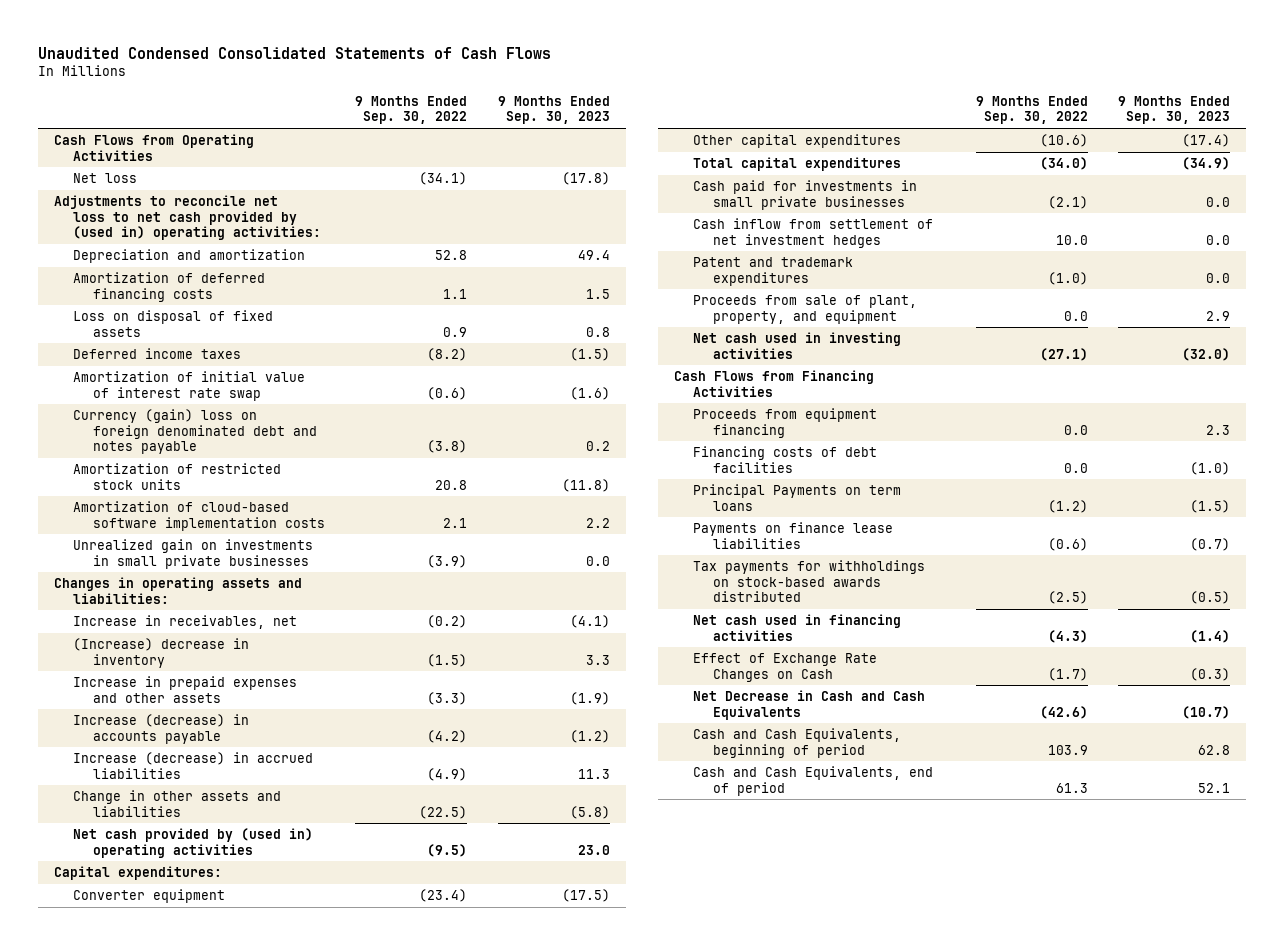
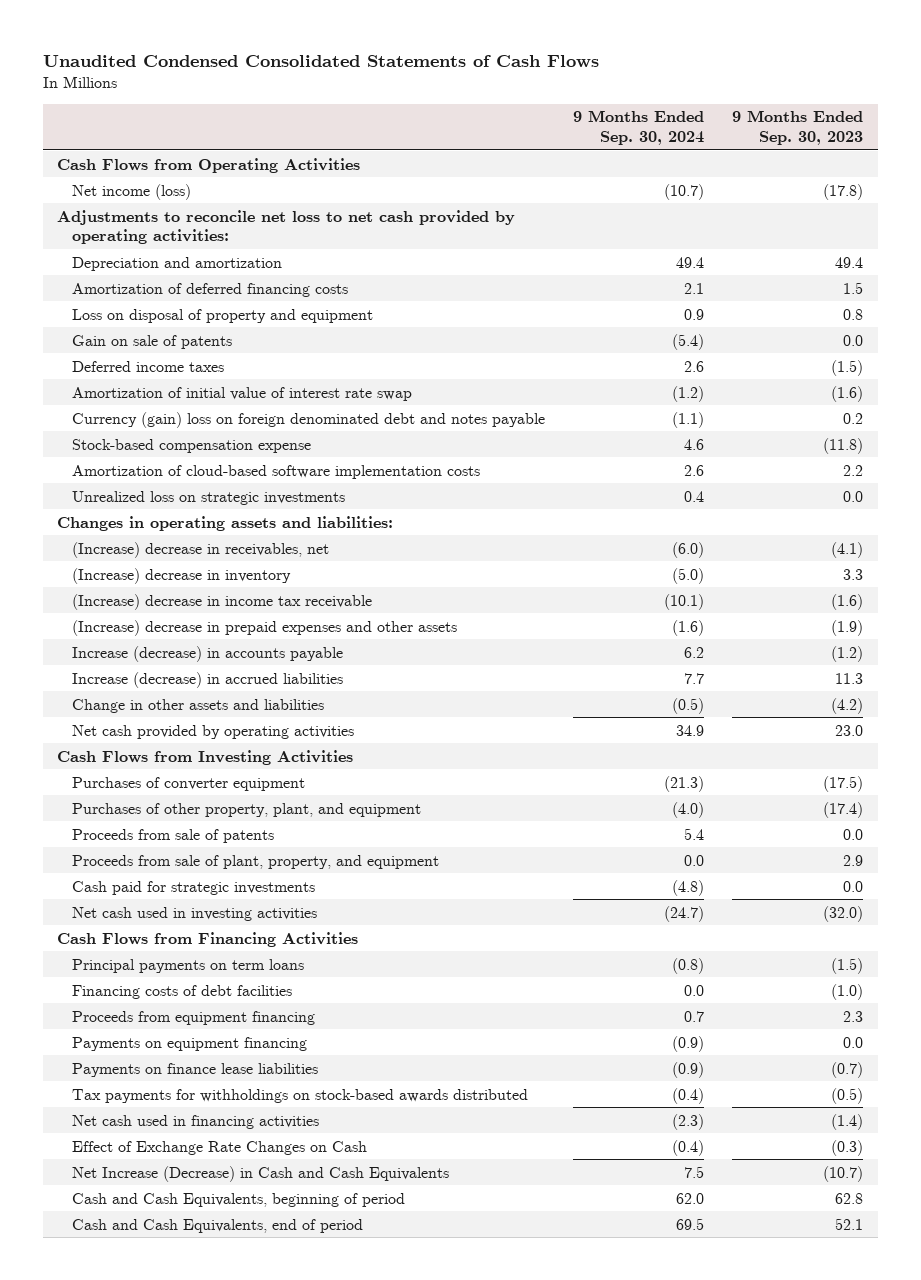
- | 9 Months Ended Sep. 30, 2022 | 9 Months Ended Sep. 30, 2023
+ | 9 Months Ended Sep. 30, 2024 | 9 Months Ended Sep. 30, 2023
- Net loss | (34.1) | (17.8)
- Adjustments to reconcile net loss to net cash provided by (used in) operating activities:
+ Net income (loss) | (10.7) | (17.8)
+ Adjustments to reconcile net loss to net cash provided by operating activities:
- Loss on disposal of fixed assets | 0.9 | 0.8
+ Loss on disposal of property and equipment | 0.9 | 0.8
+ Gain on sale of patents | (5.4) | 0.0
- Amortization of restricted stock units | 20.8 | (11.8)
+ Stock-based compensation expense | 4.6 | (11.8)
- Unrealized gain on investments in small private businesses | (3.9) | 0.0
+ Unrealized loss on strategic investments | 0.4 | 0.0
- Increase in receivables, net | (0.2) | (4.1)
+ (Increase) decrease in receivables, net | (6.0) | (4.1)
- Increase in prepaid expenses and other assets | (3.3) | (1.9)
+ (Increase) decrease in income tax receivable | (10.1) | (1.6)
+ (Increase) decrease in prepaid expenses and other assets | (1.6) | (1.9)
- Change in other assets and liabilities | (22.5) | (5.8)
- Net cash provided by (used in) operating activities | (9.5) | 23.0
- Capital expenditures:
- Converter equipment | (23.4) | (17.5)
- Other capital expenditures | (10.6) | (17.4)
- Total capital expenditures | (34.0) | (34.9)
- Cash paid for investments in small private businesses | (2.1) | 0.0
- Cash inflow from settlement of net investment hedges | 10.0 | 0.0
- Patent and trademark expenditures | (1.0) | 0.0
+ Change in other assets and liabilities | (0.5) | (4.2)
+ Net cash provided by operating activities | 34.9 | 23.0
+ Cash Flows from Investing Activities
+ Purchases of converter equipment | (21.3) | (17.5)
+ Purchases of other property, plant, and equipment | (4.0) | (17.4)
+ Proceeds from sale of patents | 5.4 | 0.0
+ Cash paid for strategic investments | (4.8) | 0.0
+ Principal payments on term loans | (0.8) | (1.5)
- Principal Payments on term loans | (1.2) | (1.5)
moved down: Proceeds from equipment financing | 0.7 | 2.3
+ Payments on equipment financing | (0.9) | 0.0
- Net Decrease in Cash and Cash Equivalents | (42.6) | (10.7)
+ Net Increase (Decrease) in Cash and Cash Equivalents | 7.5 | (10.7)

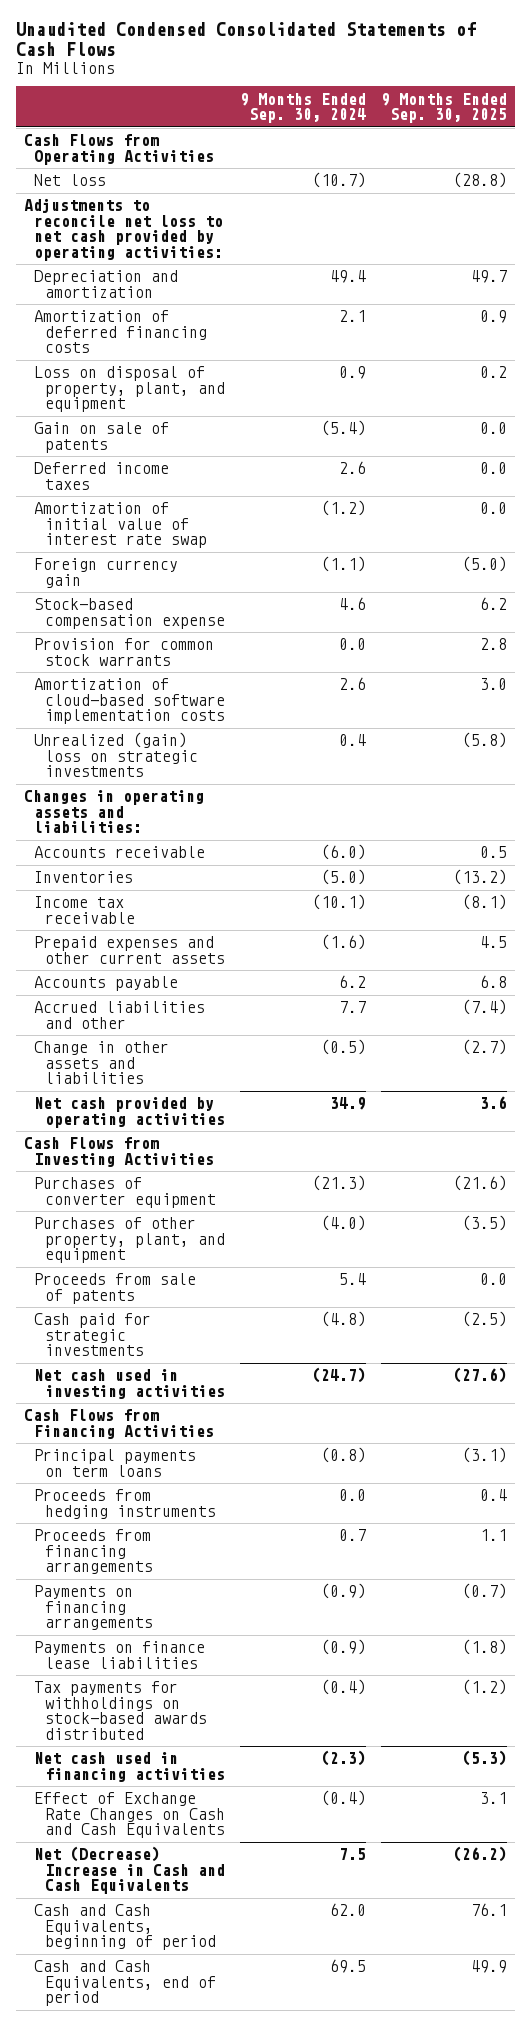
- | 9 Months Ended Sep. 30, 2024 | 9 Months Ended Sep. 30, 2023
+ | 9 Months Ended Sep. 30, 2024 | 9 Months Ended Sep. 30, 2025
- Net income (loss) | (10.7) | (17.8)
+ Net loss | (10.7) | (28.8)
- Loss on disposal of property and equipment | 0.9 | 0.8
+ Loss on disposal of property, plant, and equipment | 0.9 | 0.2
- Currency (gain) loss on foreign denominated debt and notes payable | (1.1) | 0.2
+ Foreign currency gain | (1.1) | (5.0)
+ Provision for common stock warrants | 0.0 | 2.8
- Unrealized loss on strategic investments | 0.4 | 0.0
+ Unrealized (gain) loss on strategic investments | 0.4 | (5.8)
- (Increase) decrease in receivables, net | (6.0) | (4.1)
- (Increase) decrease in inventory | (5.0) | 3.3
- (Increase) decrease in income tax receivable | (10.1) | (1.6)
- (Increase) decrease in prepaid expenses and other assets | (1.6) | (1.9)
- Increase (decrease) in accounts payable | 6.2 | (1.2)
- Increase (decrease) in accrued liabilities | 7.7 | 11.3
+ Accounts receivable | (6.0) | 0.5
+ Inventories | (5.0) | (13.2)
+ Income tax receivable | (10.1) | (8.1)
+ Prepaid expenses and other current assets | (1.6) | 4.5
+ Accounts payable | 6.2 | 6.8
+ Accrued liabilities and other | 7.7 | (7.4)
- Proceeds from sale of plant, property, and equipment | 0.0 | 2.9
- Financing costs of debt facilities | 0.0 | (1.0)
- Proceeds from equipment financing | 0.7 | 2.3
- Payments on equipment financing | (0.9) | 0.0
+ Proceeds from hedging instruments | 0.0 | 0.4
+ Proceeds from financing arrangements | 0.7 | 1.1
+ Payments on financing arrangements | (0.9) | (0.7)
- Effect of Exchange Rate Changes on Cash | (0.4) | (0.3)
- Net Increase (Decrease) in Cash and Cash Equivalents | 7.5 | (10.7)
+ Effect of Exchange Rate Changes on Cash and Cash Equivalents | (0.4) | 3.1
+ Net (Decrease) Increase in Cash and Cash Equivalents | 7.5 | (26.2)

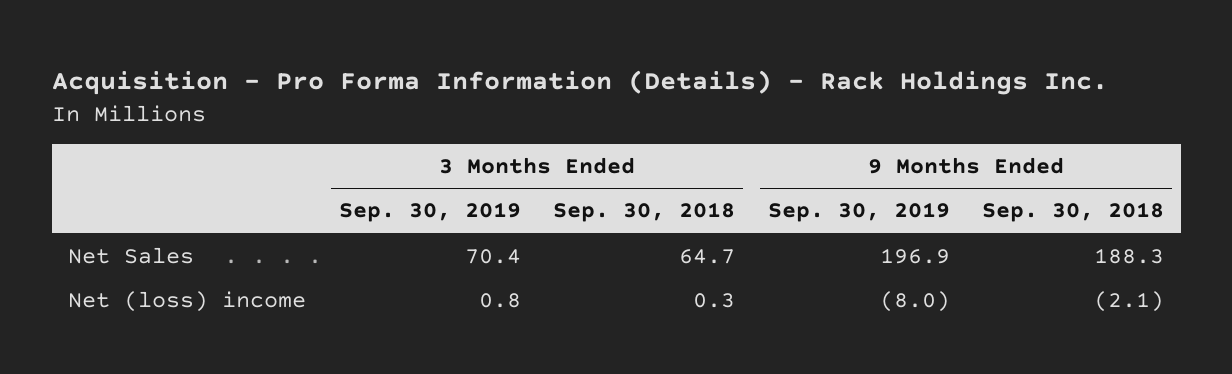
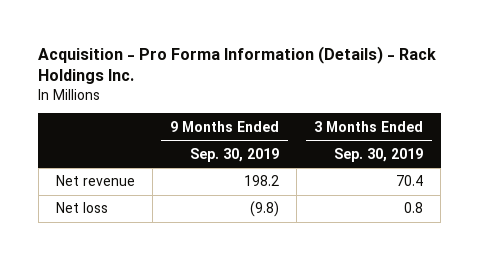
- | 3 Months Ended Sep. 30, 2019 | 3 Months Ended Sep. 30, 2018 | 9 Months Ended Sep. 30, 2019 | 9 Months Ended Sep. 30, 2018
+ | 9 Months Ended Sep. 30, 2019 | 3 Months Ended Sep. 30, 2019
- Net Sales | 70.4 | 64.7 | 196.9 | 188.3
- Net (loss) income | 0.8 | 0.3 | (8.0) | (2.1)
+ Net revenue | 198.2 | 70.4
+ Net loss | (9.8) | 0.8

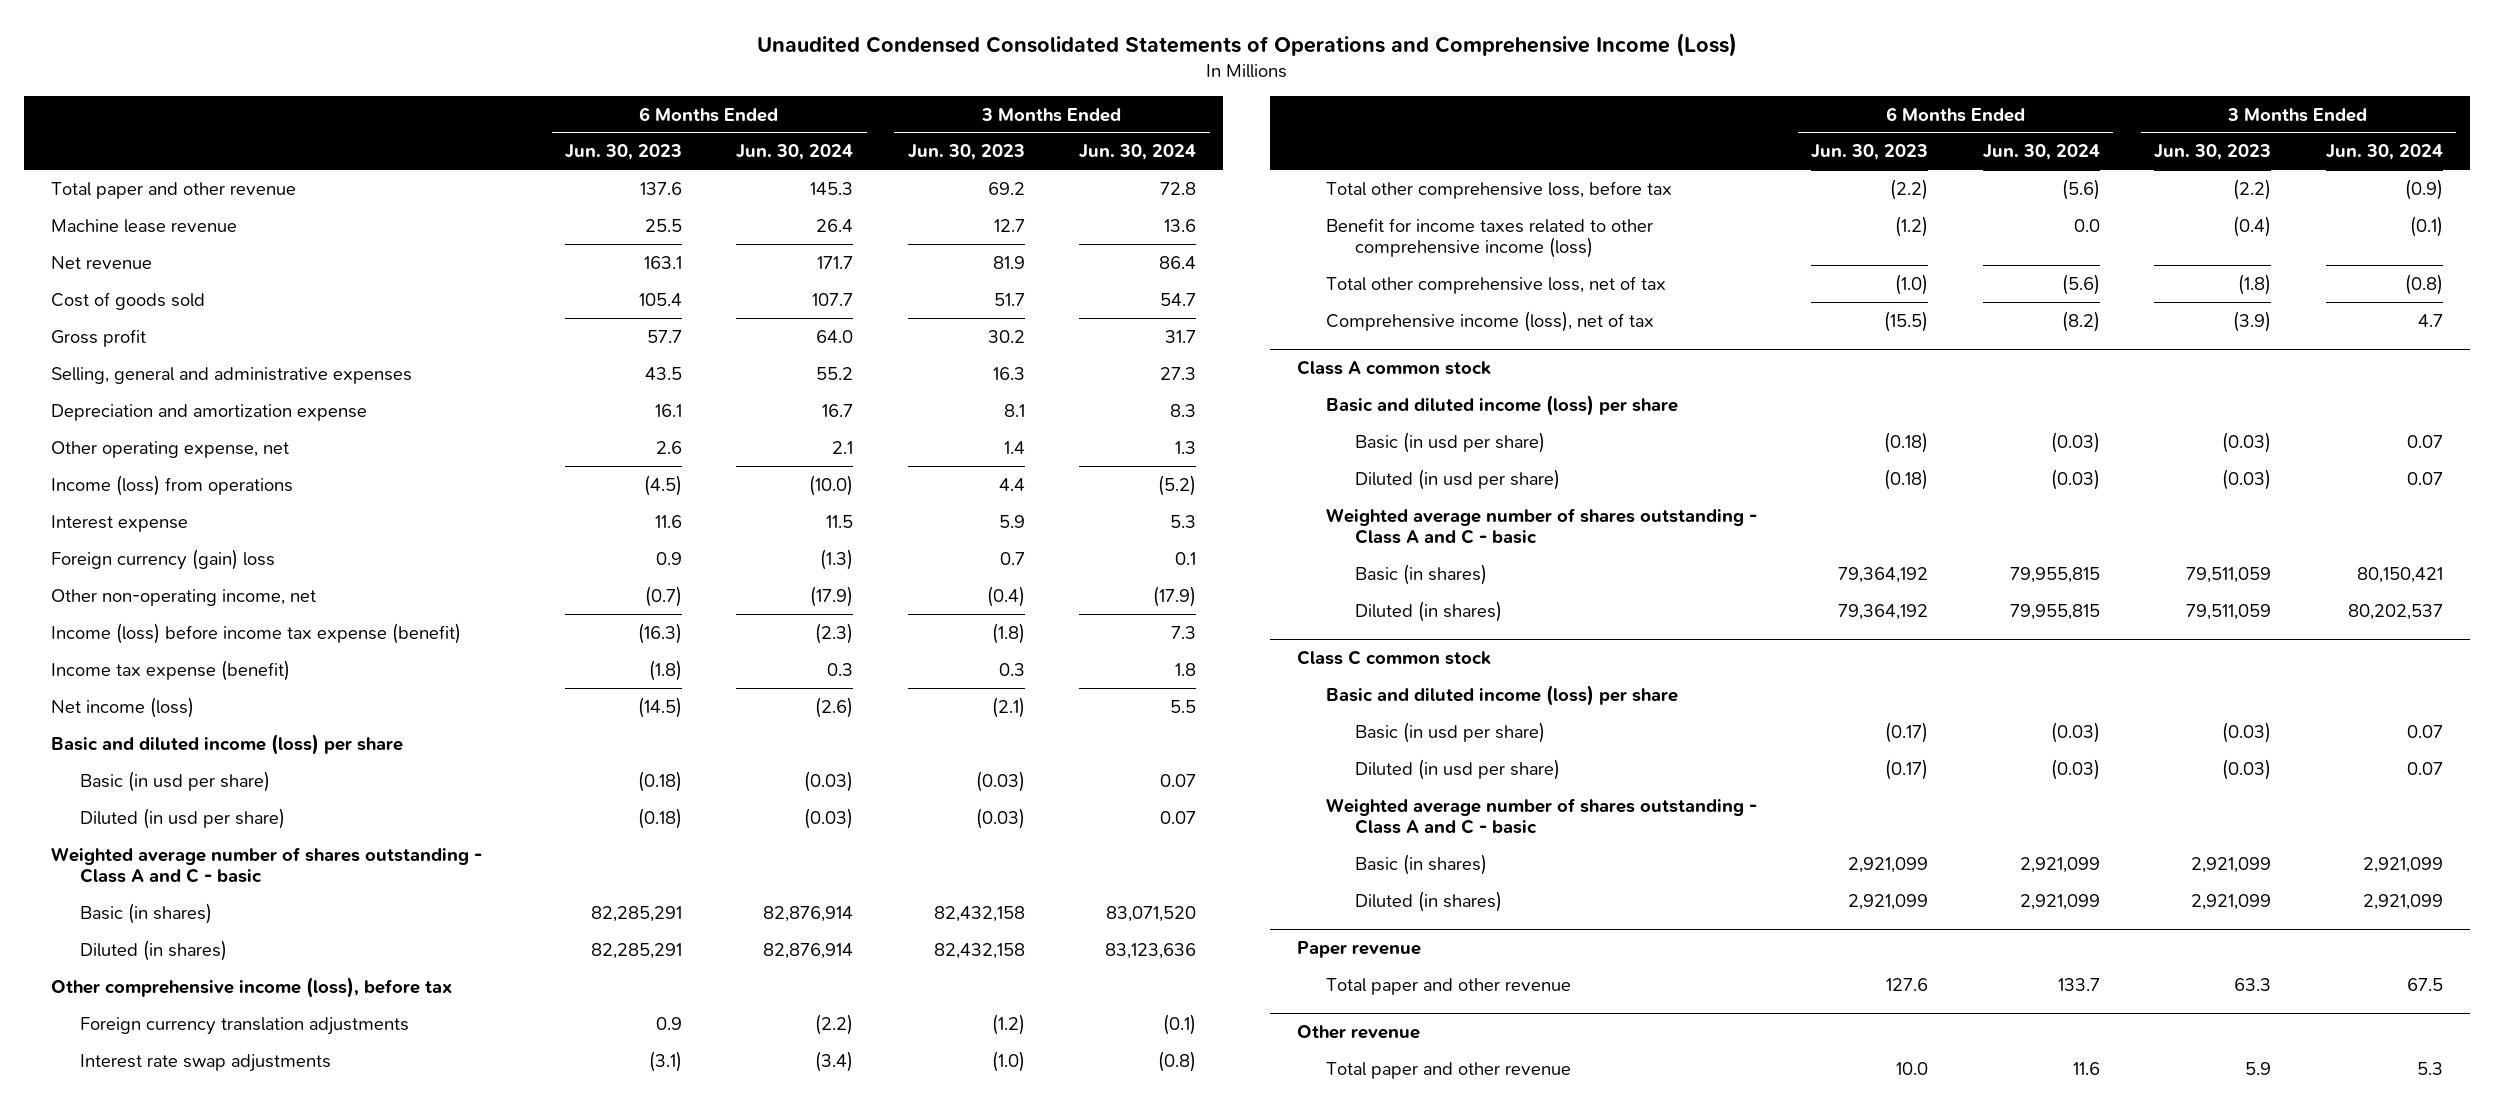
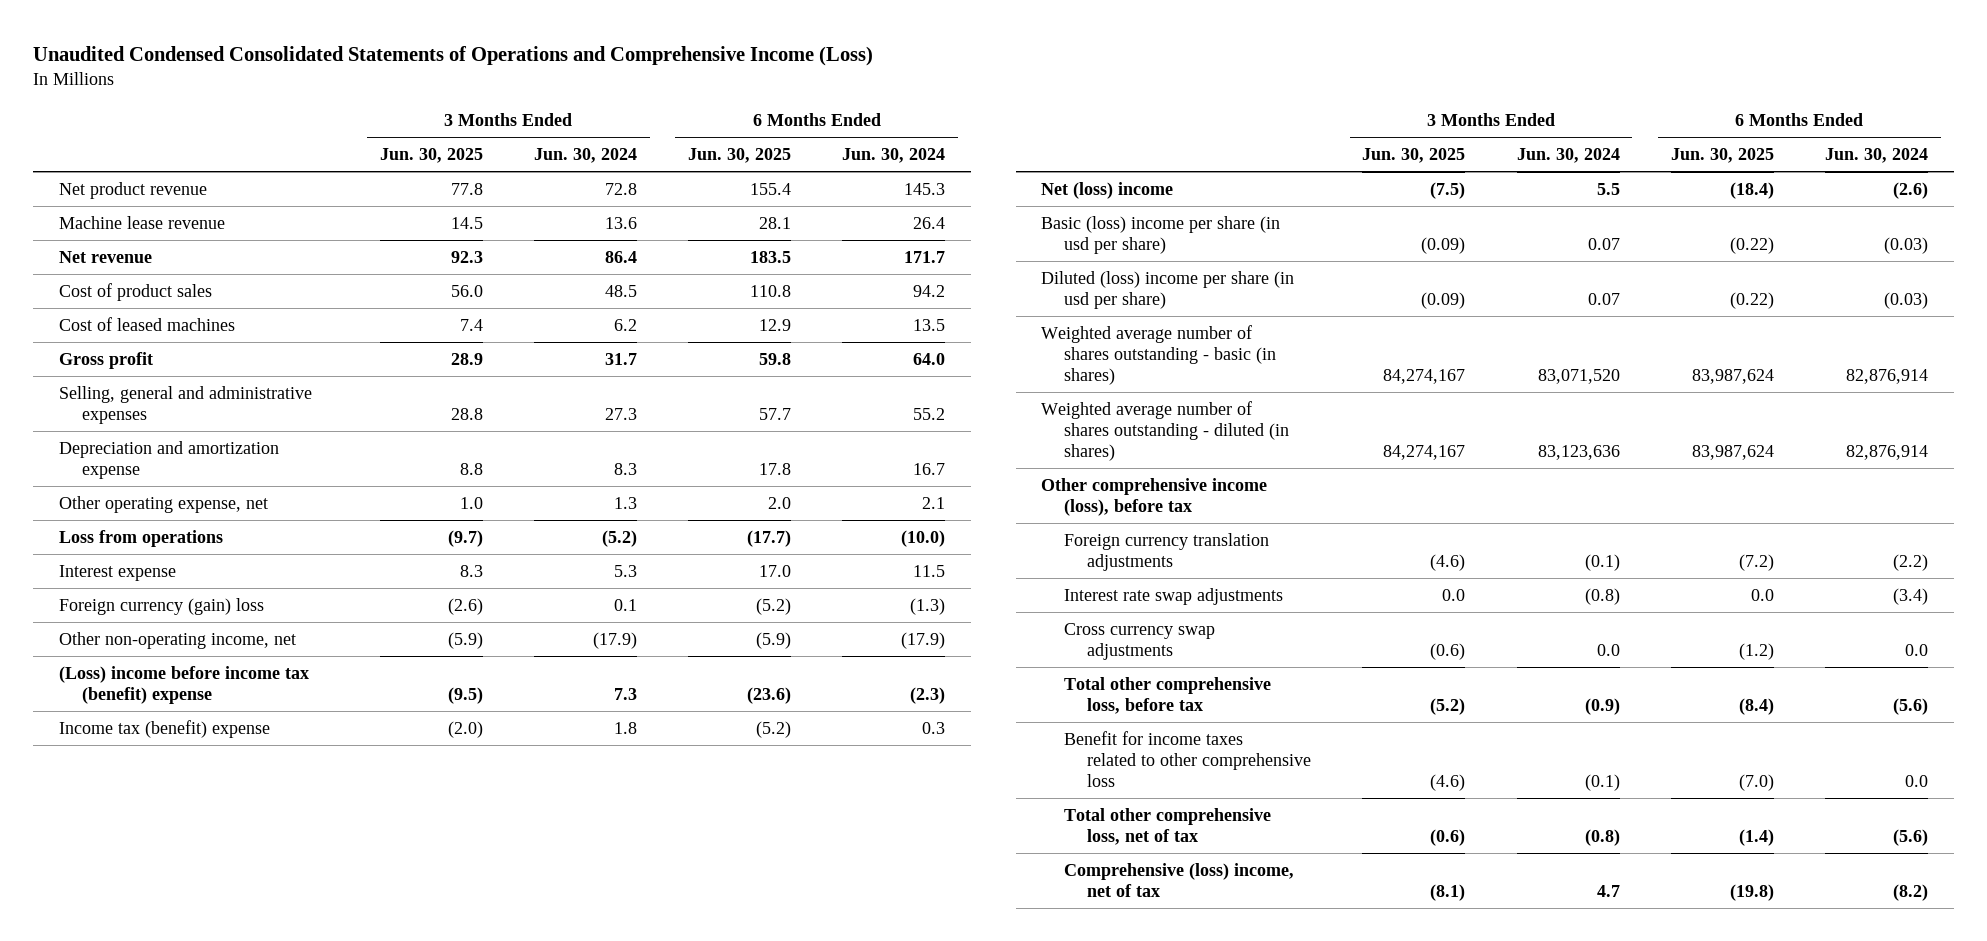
- | 6 Months Ended Jun. 30, 2023 | 6 Months Ended Jun. 30, 2024 | 3 Months Ended Jun. 30, 2023 | 3 Months Ended Jun. 30, 2024
+ | 3 Months Ended Jun. 30, 2025 | 3 Months Ended Jun. 30, 2024 | 6 Months Ended Jun. 30, 2025 | 6 Months Ended Jun. 30, 2024
- Total paper and other revenue | 137.6 | 145.3 | 69.2 | 72.8
+ Net product revenue | 77.8 | 72.8 | 155.4 | 145.3
- Cost of goods sold | 105.4 | 107.7 | 51.7 | 54.7
+ Cost of product sales | 56.0 | 48.5 | 110.8 | 94.2
+ Cost of leased machines | 7.4 | 6.2 | 12.9 | 13.5
- Income (loss) from operations | (4.5) | (10.0) | 4.4 | (5.2)
+ Loss from operations | (9.7) | (5.2) | (17.7) | (10.0)
- Income (loss) before income tax expense (benefit) | (16.3) | (2.3) | (1.8) | 7.3
- Income tax expense (benefit) | (1.8) | 0.3 | 0.3 | 1.8
- Net income (loss) | (14.5) | (2.6) | (2.1) | 5.5
- Basic and diluted income (loss) per share
- Basic (in usd per share) | (0.18) | (0.03) | (0.03) | 0.07
- Diluted (in usd per share) | (0.18) | (0.03) | (0.03) | 0.07
- Weighted average number of shares outstanding - Class A and C - basic
- Basic (in shares) | 82,285,291 | 82,876,914 | 82,432,158 | 83,071,520
- Diluted (in shares) | 82,285,291 | 82,876,914 | 82,432,158 | 83,123,636
+ (Loss) income before income tax (benefit) expense | (9.5) | 7.3 | (23.6) | (2.3)
+ Income tax (benefit) expense | (2.0) | 1.8 | (5.2) | 0.3
+ Net (loss) income | (7.5) | 5.5 | (18.4) | (2.6)
+ Basic (loss) income per share (in usd per share) | (0.09) | 0.07 | (0.22) | (0.03)
+ Diluted (loss) income per share (in usd per share) | (0.09) | 0.07 | (0.22) | (0.03)
+ Weighted average number of shares outstanding - basic (in shares) | 84,274,167 | 83,071,520 | 83,987,624 | 82,876,914
+ Weighted average number of shares outstanding - diluted (in shares) | 84,274,167 | 83,123,636 | 83,987,624 | 82,876,914
+ Cross currency swap adjustments | (0.6) | 0.0 | (1.2) | 0.0
- Benefit for income taxes related to other comprehensive income (loss) | (1.2) | 0.0 | (0.4) | (0.1)
+ Benefit for income taxes related to other comprehensive loss | (4.6) | (0.1) | (7.0) | 0.0
- Comprehensive income (loss), net of tax | (15.5) | (8.2) | (3.9) | 4.7
- Class A common stock
- Basic and diluted income (loss) per share
- Basic (in usd per share) | (0.18) | (0.03) | (0.03) | 0.07
- Diluted (in usd per share) | (0.18) | (0.03) | (0.03) | 0.07
- Weighted average number of shares outstanding - Class A and C - basic
- Basic (in shares) | 79,364,192 | 79,955,815 | 79,511,059 | 80,150,421
- Diluted (in shares) | 79,364,192 | 79,955,815 | 79,511,059 | 80,202,537
- Class C common stock
- Basic and diluted income (loss) per share
- Basic (in usd per share) | (0.17) | (0.03) | (0.03) | 0.07
- Diluted (in usd per share) | (0.17) | (0.03) | (0.03) | 0.07
- Weighted average number of shares outstanding - Class A and C - basic
- Basic (in shares) | 2,921,099 | 2,921,099 | 2,921,099 | 2,921,099
- Diluted (in shares) | 2,921,099 | 2,921,099 | 2,921,099 | 2,921,099
- Paper revenue
- Total paper and other revenue | 127.6 | 133.7 | 63.3 | 67.5
- Other revenue
- Total paper and other revenue | 10.0 | 11.6 | 5.9 | 5.3
+ Comprehensive (loss) income, net of tax | (8.1) | 4.7 | (19.8) | (8.2)

